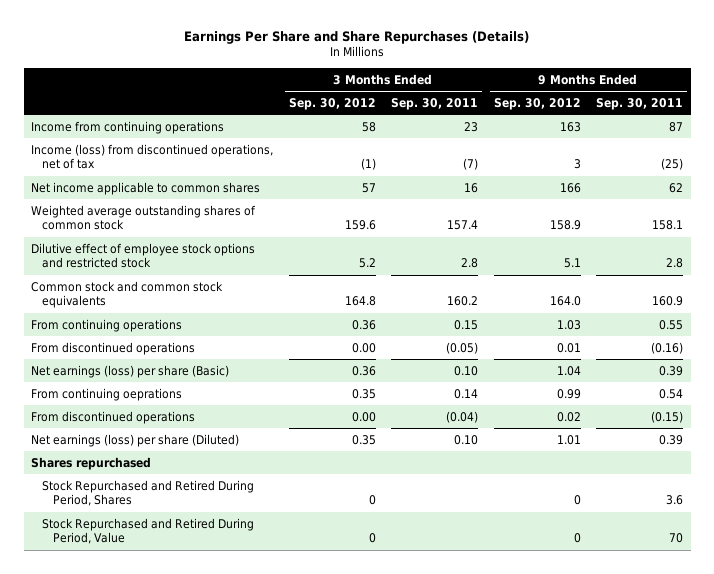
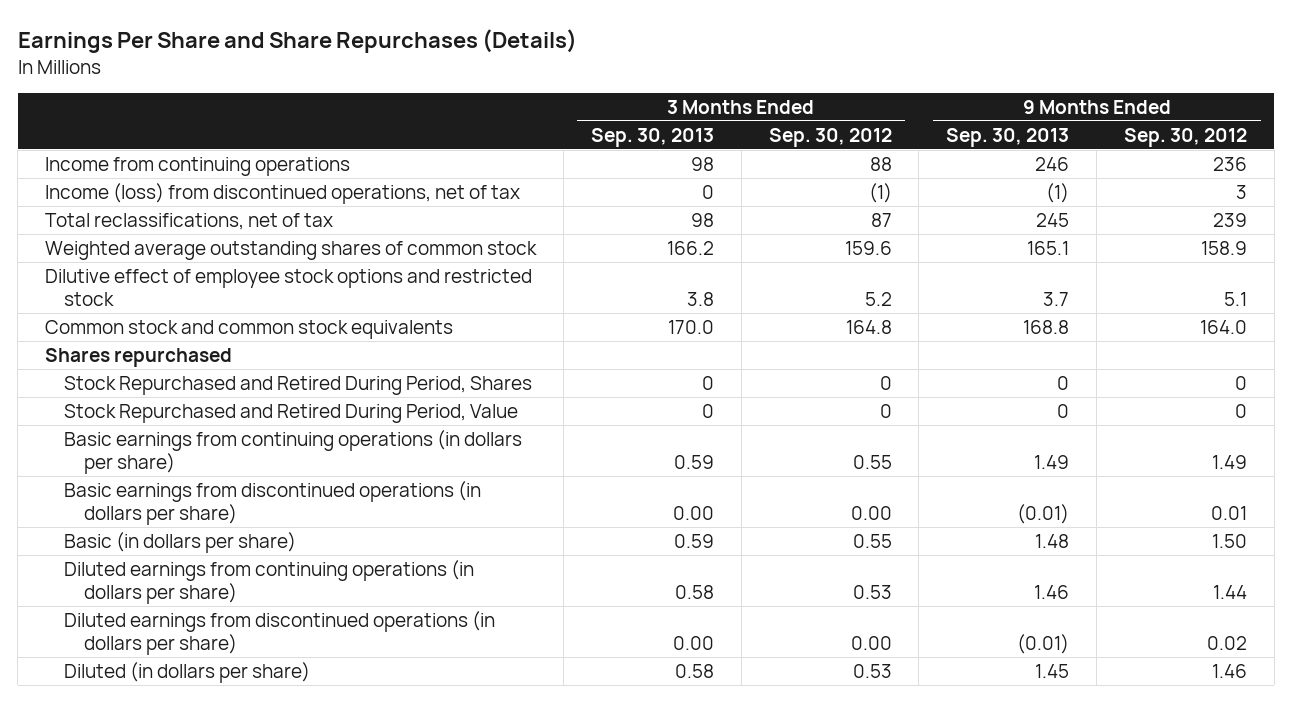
- | 3 Months Ended Sep. 30, 2012 | 3 Months Ended Sep. 30, 2011 | 9 Months Ended Sep. 30, 2012 | 9 Months Ended Sep. 30, 2011
+ | 3 Months Ended Sep. 30, 2013 | 3 Months Ended Sep. 30, 2012 | 9 Months Ended Sep. 30, 2013 | 9 Months Ended Sep. 30, 2012
- Income from continuing operations | 58 | 23 | 163 | 87
+ Income from continuing operations | 98 | 88 | 246 | 236
- Net income applicable to common shares | 57 | 16 | 166 | 62
+ Total reclassifications, net of tax | 98 | 87 | 245 | 239
- From continuing operations | 0.36 | 0.15 | 1.03 | 0.55
- From discontinued operations | 0.00 | (0.05) | 0.01 | (0.16)
- Net earnings (loss) per share (Basic) | 0.36 | 0.10 | 1.04 | 0.39
- From continuing oeprations | 0.35 | 0.14 | 0.99 | 0.54
- From discontinued operations | 0.00 | (0.04) | 0.02 | (0.15)
- Net earnings (loss) per share (Diluted) | 0.35 | 0.10 | 1.01 | 0.39
+ Basic earnings from continuing operations (in dollars per share) | 0.59 | 0.55 | 1.49 | 1.49
+ Basic earnings from discontinued operations (in dollars per share) | 0.00 | 0.00 | (0.01) | 0.01
+ Basic (in dollars per share) | 0.59 | 0.55 | 1.48 | 1.50
+ Diluted earnings from continuing operations (in dollars per share) | 0.58 | 0.53 | 1.46 | 1.44
+ Diluted earnings from discontinued operations (in dollars per share) | 0.00 | 0.00 | (0.01) | 0.02
+ Diluted (in dollars per share) | 0.58 | 0.53 | 1.45 | 1.46

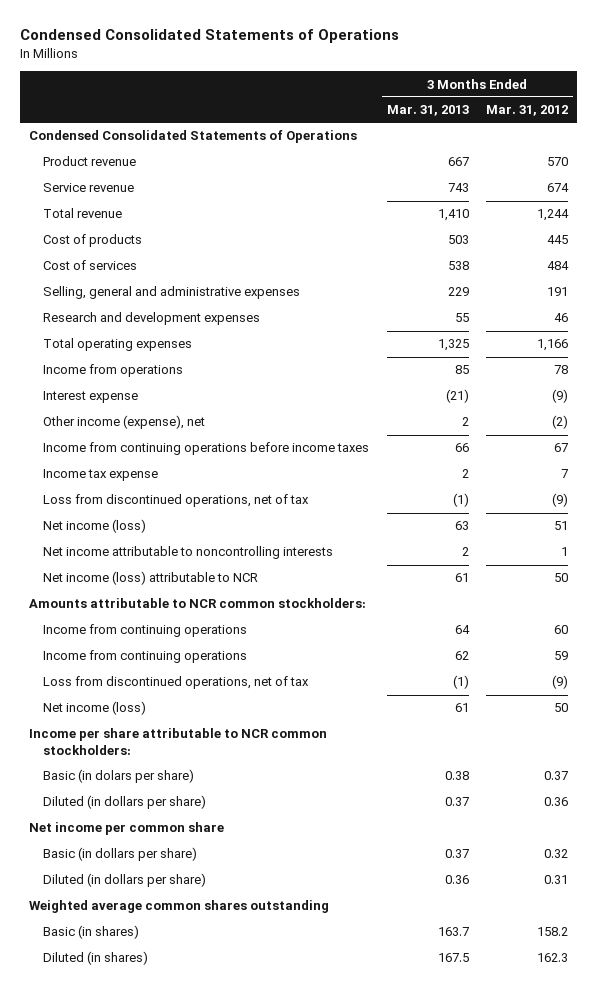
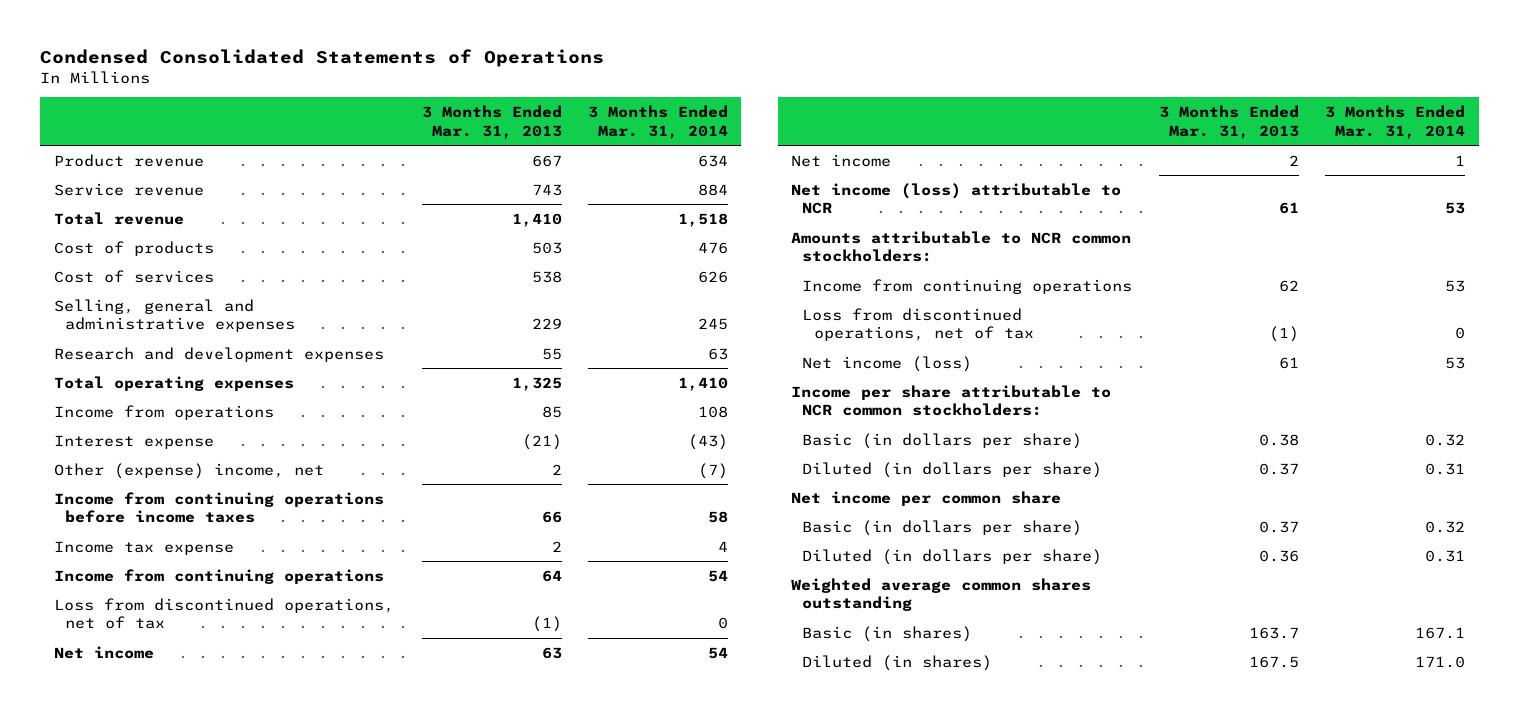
- | 3 Months Ended Mar. 31, 2013 | 3 Months Ended Mar. 31, 2012
+ | 3 Months Ended Mar. 31, 2013 | 3 Months Ended Mar. 31, 2014
- Condensed Consolidated Statements of Operations
- Other income (expense), net | 2 | (2)
+ Other (expense) income, net | 2 | (7)
moved up: Income from continuing operations | 64 | 54
- Net income (loss) | 63 | 51
- Net income attributable to noncontrolling interests | 2 | 1
+ Net income | 63 | 54
+ Net income | 2 | 1
- Basic (in dolars per share) | 0.38 | 0.37
+ Basic (in dollars per share) | 0.38 | 0.32

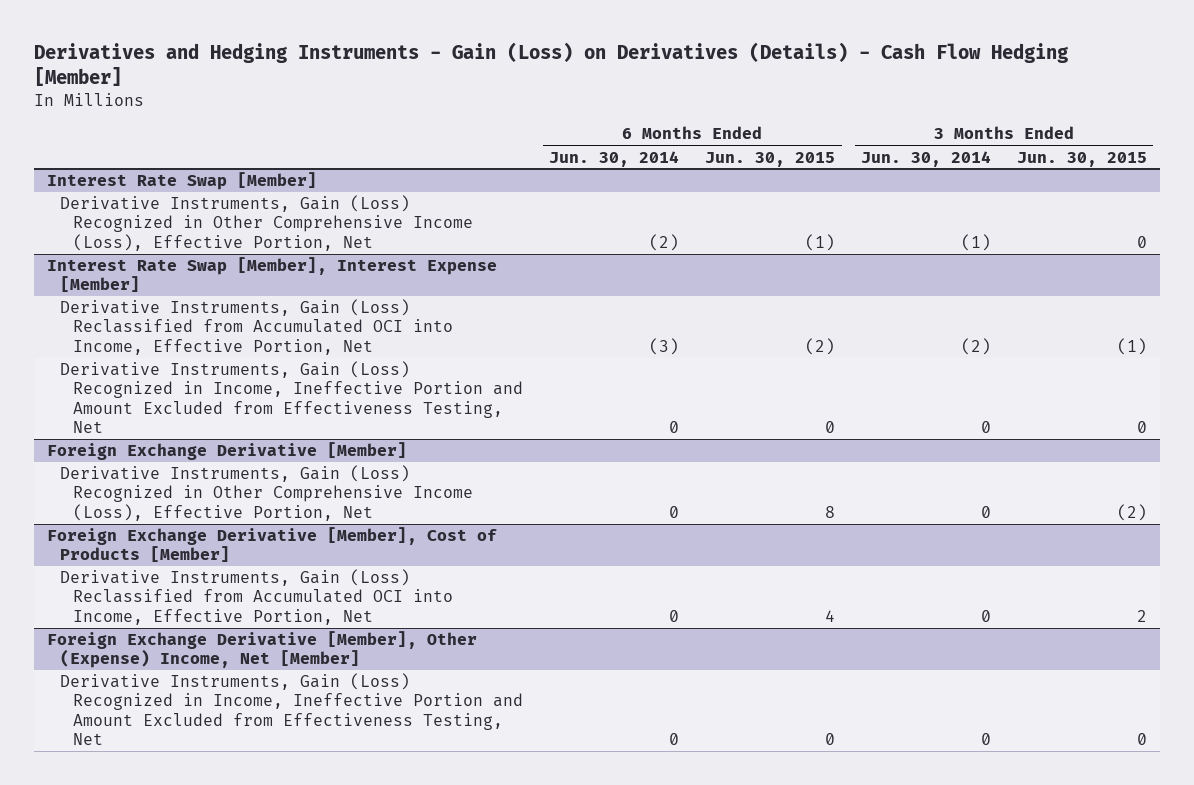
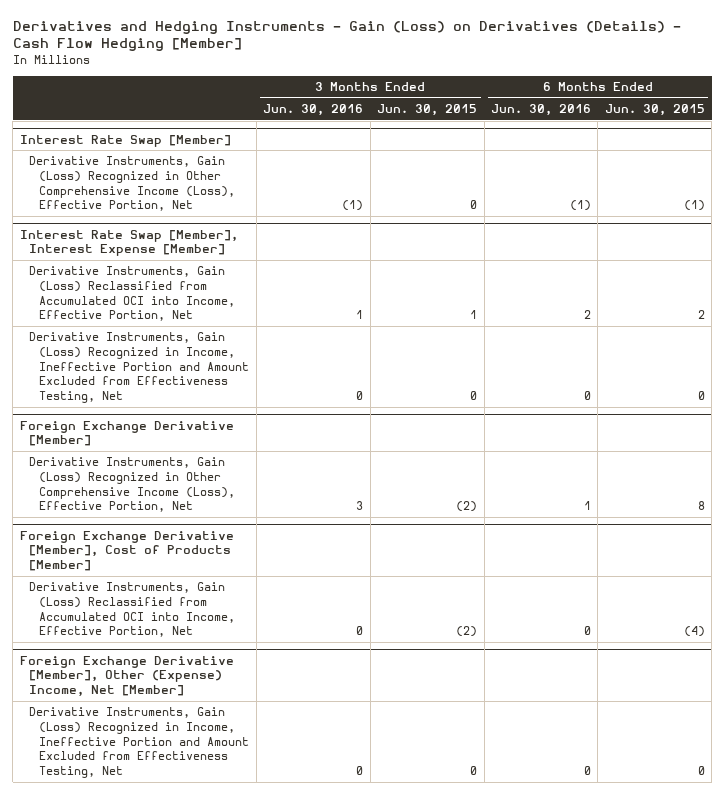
- | 6 Months Ended Jun. 30, 2014 | 6 Months Ended Jun. 30, 2015 | 3 Months Ended Jun. 30, 2014 | 3 Months Ended Jun. 30, 2015
+ | 3 Months Ended Jun. 30, 2016 | 3 Months Ended Jun. 30, 2015 | 6 Months Ended Jun. 30, 2016 | 6 Months Ended Jun. 30, 2015
@ Interest Rate Swap [Member], Interest Expense [Member]
- Derivative Instruments, Gain (Loss) Reclassified from Accumulated OCI into Income, Effective Portion, Net | (3) | (2) | (2) | (1)
+ Derivative Instruments, Gain (Loss) Reclassified from Accumulated OCI into Income, Effective Portion, Net | 1 | 1 | 2 | 2
@ Foreign Exchange Derivative [Member], Cost of Products [Member]
- Derivative Instruments, Gain (Loss) Reclassified from Accumulated OCI into Income, Effective Portion, Net | 0 | 4 | 0 | 2
+ Derivative Instruments, Gain (Loss) Reclassified from Accumulated OCI into Income, Effective Portion, Net | 0 | (2) | 0 | (4)

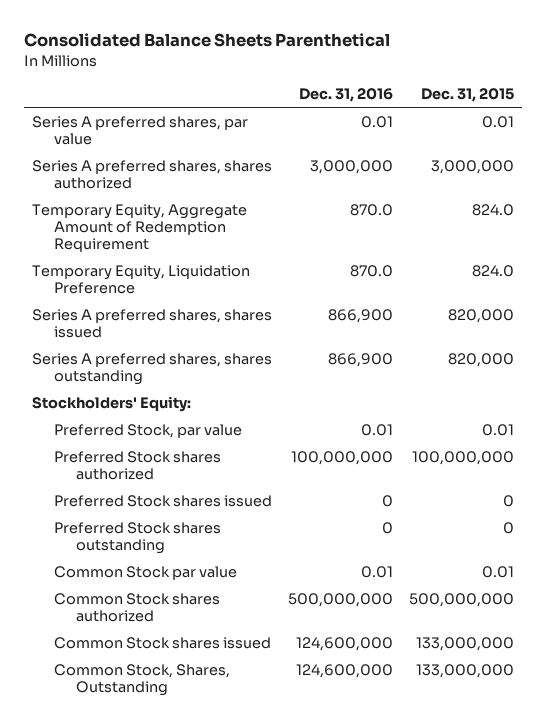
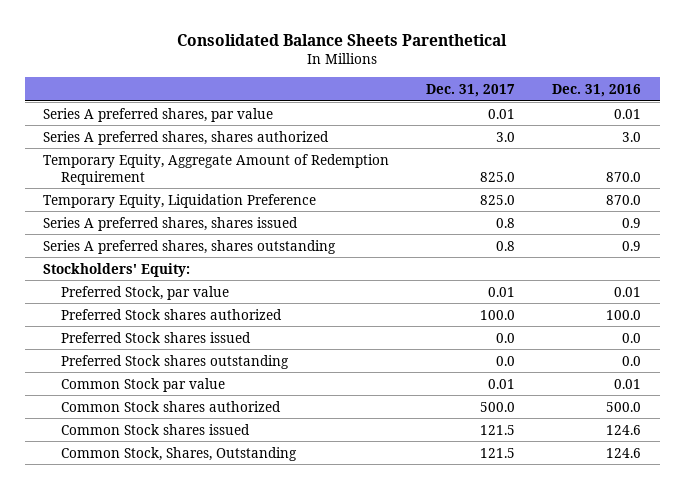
- | Dec. 31, 2016 | Dec. 31, 2015
+ | Dec. 31, 2017 | Dec. 31, 2016
- Series A preferred shares, shares authorized | 3,000,000 | 3,000,000
+ Series A preferred shares, shares authorized | 3.0 | 3.0
- Series A preferred shares, shares issued | 866,900 | 820,000
- Series A preferred shares, shares outstanding | 866,900 | 820,000
+ Series A preferred shares, shares issued | 0.8 | 0.9
+ Series A preferred shares, shares outstanding | 0.8 | 0.9
- Preferred Stock shares authorized | 100,000,000 | 100,000,000
- Preferred Stock shares issued | 0 | 0
- Preferred Stock shares outstanding | 0 | 0
+ Preferred Stock shares authorized | 100.0 | 100.0
+ Preferred Stock shares issued | 0.0 | 0.0
+ Preferred Stock shares outstanding | 0.0 | 0.0
- Common Stock shares authorized | 500,000,000 | 500,000,000
- Common Stock shares issued | 124,600,000 | 133,000,000
- Common Stock, Shares, Outstanding | 124,600,000 | 133,000,000
+ Common Stock shares authorized | 500.0 | 500.0
+ Common Stock shares issued | 121.5 | 124.6
+ Common Stock, Shares, Outstanding | 121.5 | 124.6

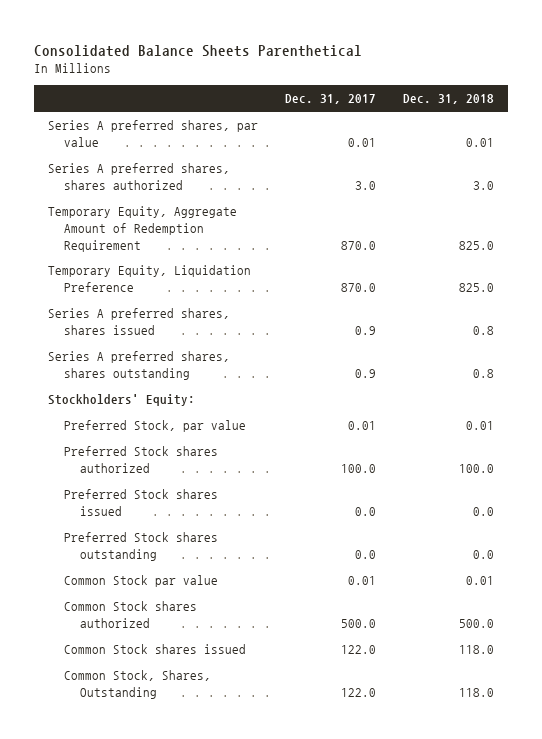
- | Dec. 31, 2017 | Dec. 31, 2016
+ | Dec. 31, 2017 | Dec. 31, 2018
- Temporary Equity, Aggregate Amount of Redemption Requirement | 825.0 | 870.0
- Temporary Equity, Liquidation Preference | 825.0 | 870.0
- Series A preferred shares, shares issued | 0.8 | 0.9
- Series A preferred shares, shares outstanding | 0.8 | 0.9
+ Temporary Equity, Aggregate Amount of Redemption Requirement | 870.0 | 825.0
+ Temporary Equity, Liquidation Preference | 870.0 | 825.0
+ Series A preferred shares, shares issued | 0.9 | 0.8
+ Series A preferred shares, shares outstanding | 0.9 | 0.8
- Common Stock shares issued | 121.5 | 124.6
- Common Stock, Shares, Outstanding | 121.5 | 124.6
+ Common Stock shares issued | 122.0 | 118.0
+ Common Stock, Shares, Outstanding | 122.0 | 118.0

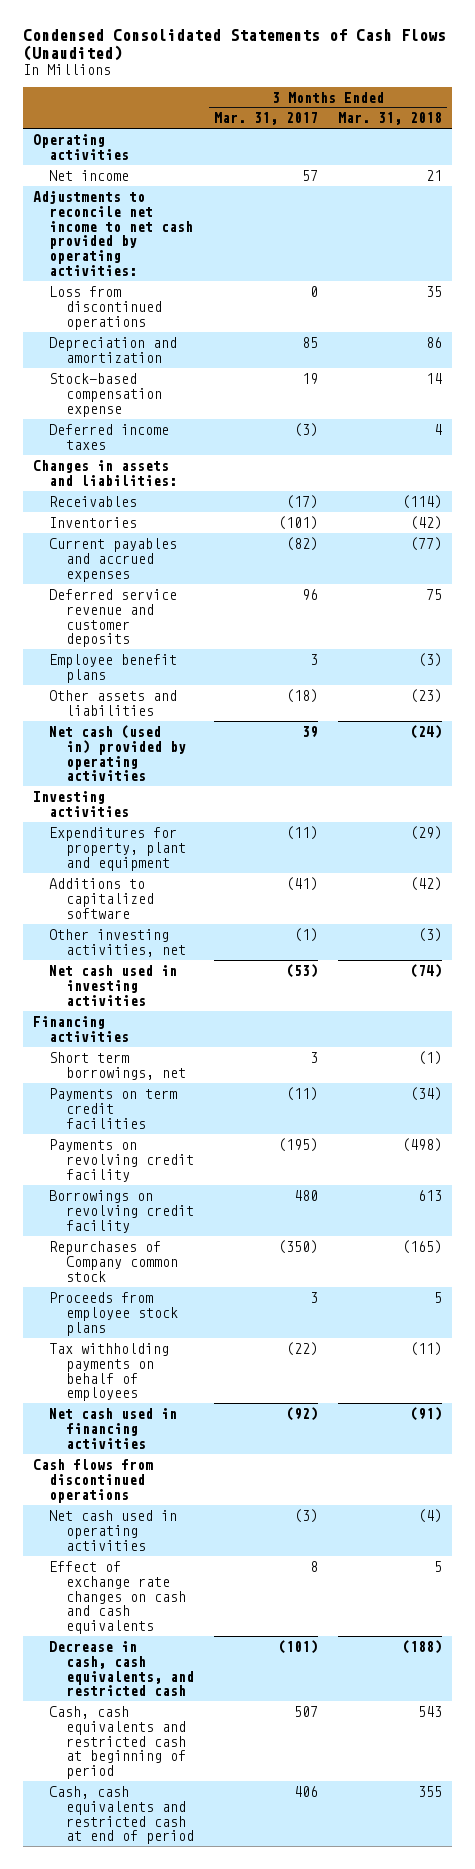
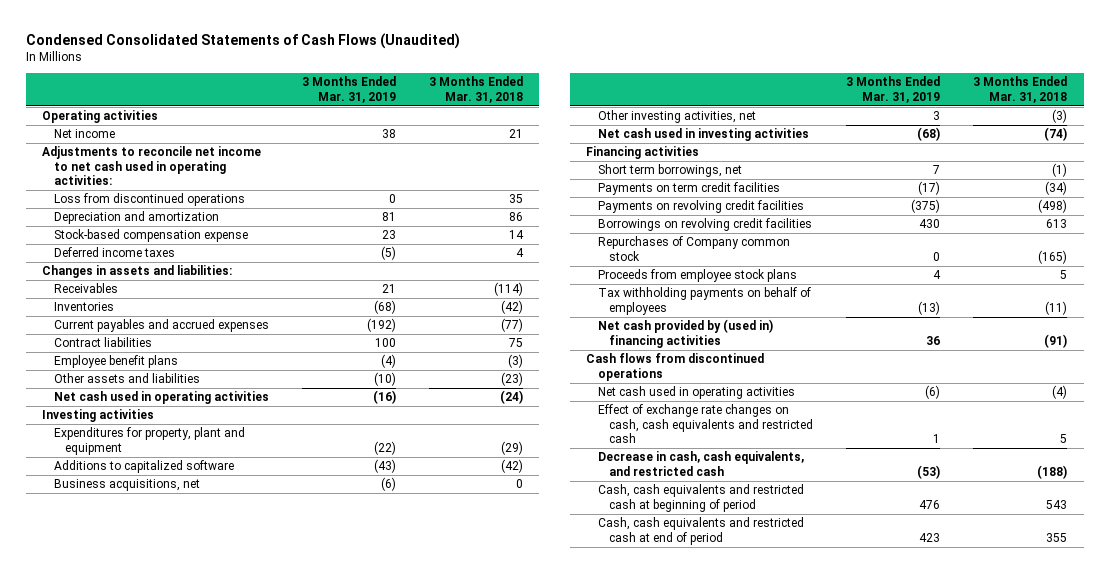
- | 3 Months Ended Mar. 31, 2017 | 3 Months Ended Mar. 31, 2018
+ | 3 Months Ended Mar. 31, 2019 | 3 Months Ended Mar. 31, 2018
- Adjustments to reconcile net income to net cash provided by operating activities:
+ Adjustments to reconcile net income to net cash used in operating activities:
- Deferred service revenue and customer deposits | 96 | 75
+ Contract liabilities | 100 | 75
- Net cash (used in) provided by operating activities | 39 | (24)
+ Net cash used in operating activities | (16) | (24)
+ Business acquisitions, net | (6) | 0
- Payments on revolving credit facility | (195) | (498)
- Borrowings on revolving credit facility | 480 | 613
+ Payments on revolving credit facilities | (375) | (498)
+ Borrowings on revolving credit facilities | 430 | 613
- Net cash used in financing activities | (92) | (91)
+ Net cash provided by (used in) financing activities | 36 | (91)
- Effect of exchange rate changes on cash and cash equivalents | 8 | 5
+ Effect of exchange rate changes on cash, cash equivalents and restricted cash | 1 | 5

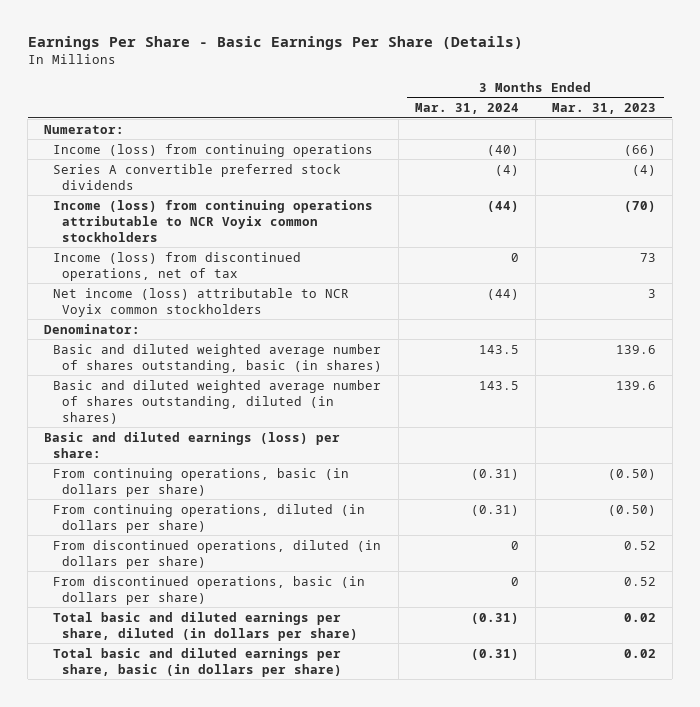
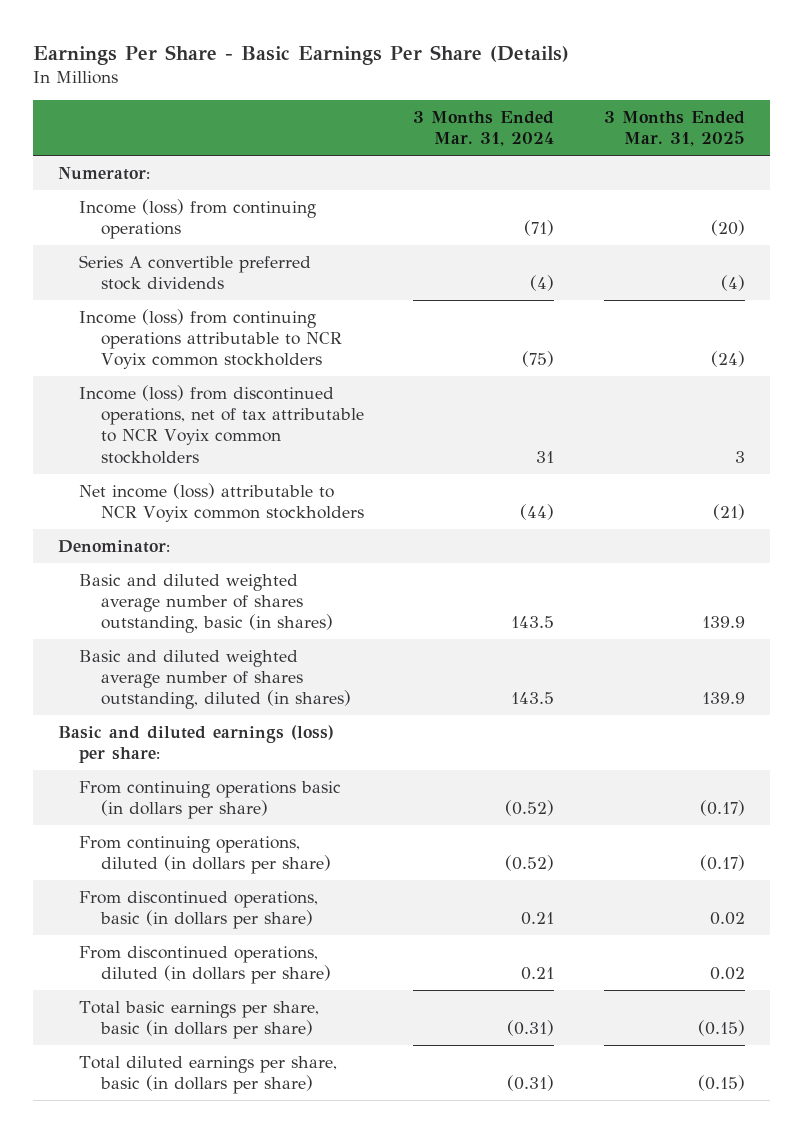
- | 3 Months Ended Mar. 31, 2024 | 3 Months Ended Mar. 31, 2023
+ | 3 Months Ended Mar. 31, 2024 | 3 Months Ended Mar. 31, 2025
- Income (loss) from continuing operations | (40) | (66)
+ Income (loss) from continuing operations | (71) | (20)
- Income (loss) from continuing operations attributable to NCR Voyix common stockholders | (44) | (70)
- Income (loss) from discontinued operations, net of tax | 0 | 73
+ Income (loss) from continuing operations attributable to NCR Voyix common stockholders | (75) | (24)
+ Income (loss) from discontinued operations, net of tax attributable to NCR Voyix common stockholders | 31 | 3
- From continuing operations, basic (in dollars per share) | (0.31) | (0.50)
- From continuing operations, diluted (in dollars per share) | (0.31) | (0.50)
- From discontinued operations, diluted (in dollars per share) | 0 | 0.52
- From discontinued operations, basic (in dollars per share) | 0 | 0.52
- Total basic and diluted earnings per share, diluted (in dollars per share) | (0.31) | 0.02
- Total basic and diluted earnings per share, basic (in dollars per share) | (0.31) | 0.02
+ From continuing operations basic (in dollars per share) | (0.52) | (0.17)
+ From continuing operations, diluted (in dollars per share) | (0.52) | (0.17)
+ From discontinued operations, basic (in dollars per share) | 0.21 | 0.02
+ From discontinued operations, diluted (in dollars per share) | 0.21 | 0.02
+ Total basic earnings per share, basic (in dollars per share) | (0.31) | (0.15)
+ Total diluted earnings per share, basic (in dollars per share) | (0.31) | (0.15)

